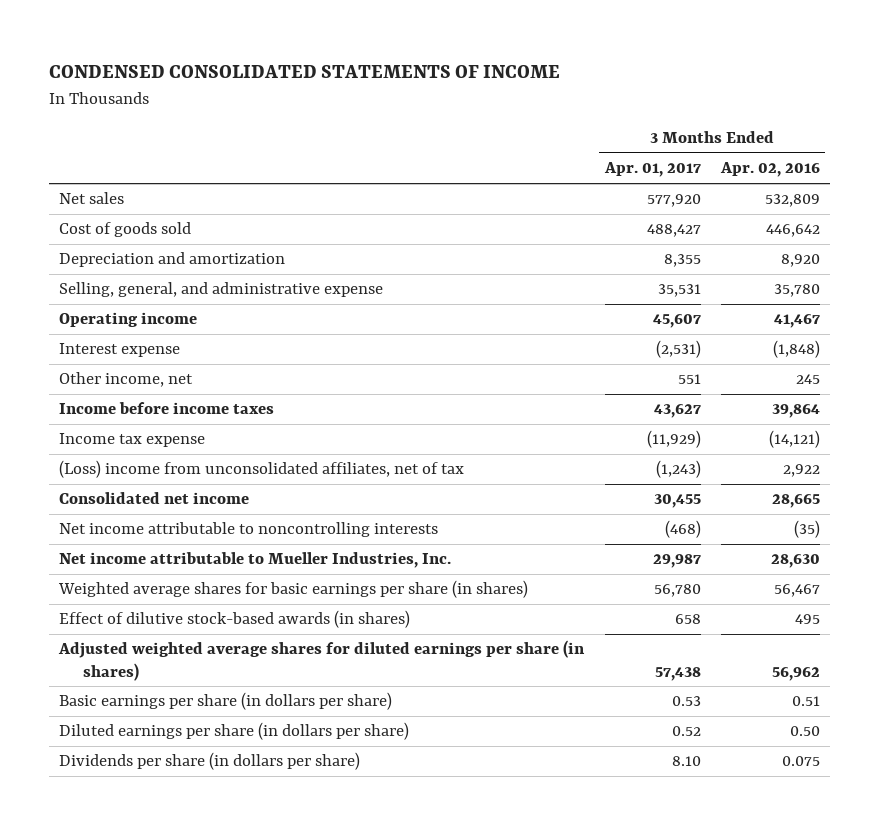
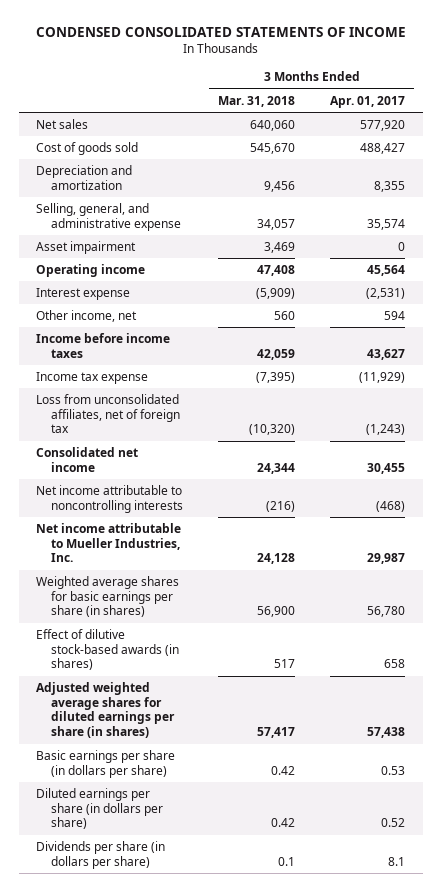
- | 3 Months Ended Apr. 01, 2017 | 3 Months Ended Apr. 02, 2016
+ | 3 Months Ended Mar. 31, 2018 | 3 Months Ended Apr. 01, 2017
- Selling, general, and administrative expense | 35,531 | 35,780
- Operating income | 45,607 | 41,467
+ Selling, general, and administrative expense | 34,057 | 35,574
+ Asset impairment | 3,469 | 0
+ Operating income | 47,408 | 45,564
- Other income, net | 551 | 245
+ Other income, net | 560 | 594
- (Loss) income from unconsolidated affiliates, net of tax | (1,243) | 2,922
+ Loss from unconsolidated affiliates, net of foreign tax | (10,320) | (1,243)
- Dividends per share (in dollars per share) | 8.10 | 0.075
+ Dividends per share (in dollars per share) | 0.1 | 8.1

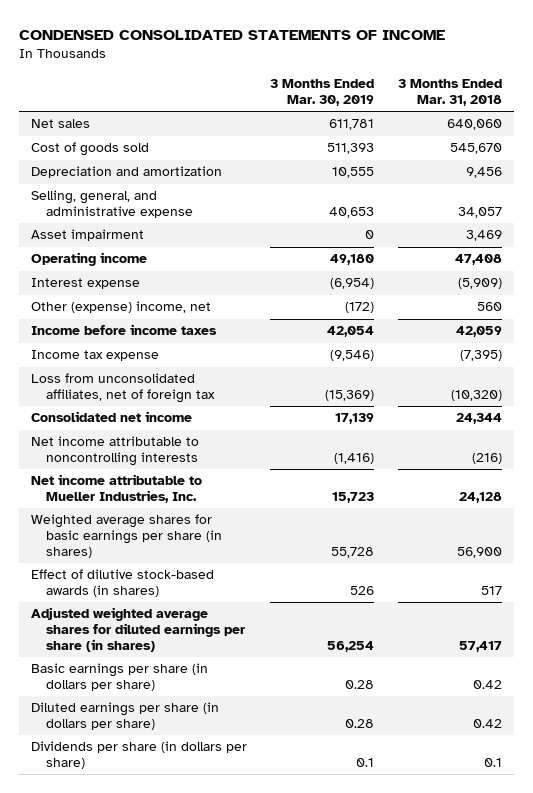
- | 3 Months Ended Mar. 31, 2018 | 3 Months Ended Apr. 01, 2017
+ | 3 Months Ended Mar. 30, 2019 | 3 Months Ended Mar. 31, 2018
- Other income, net | 560 | 594
+ Other (expense) income, net | (172) | 560

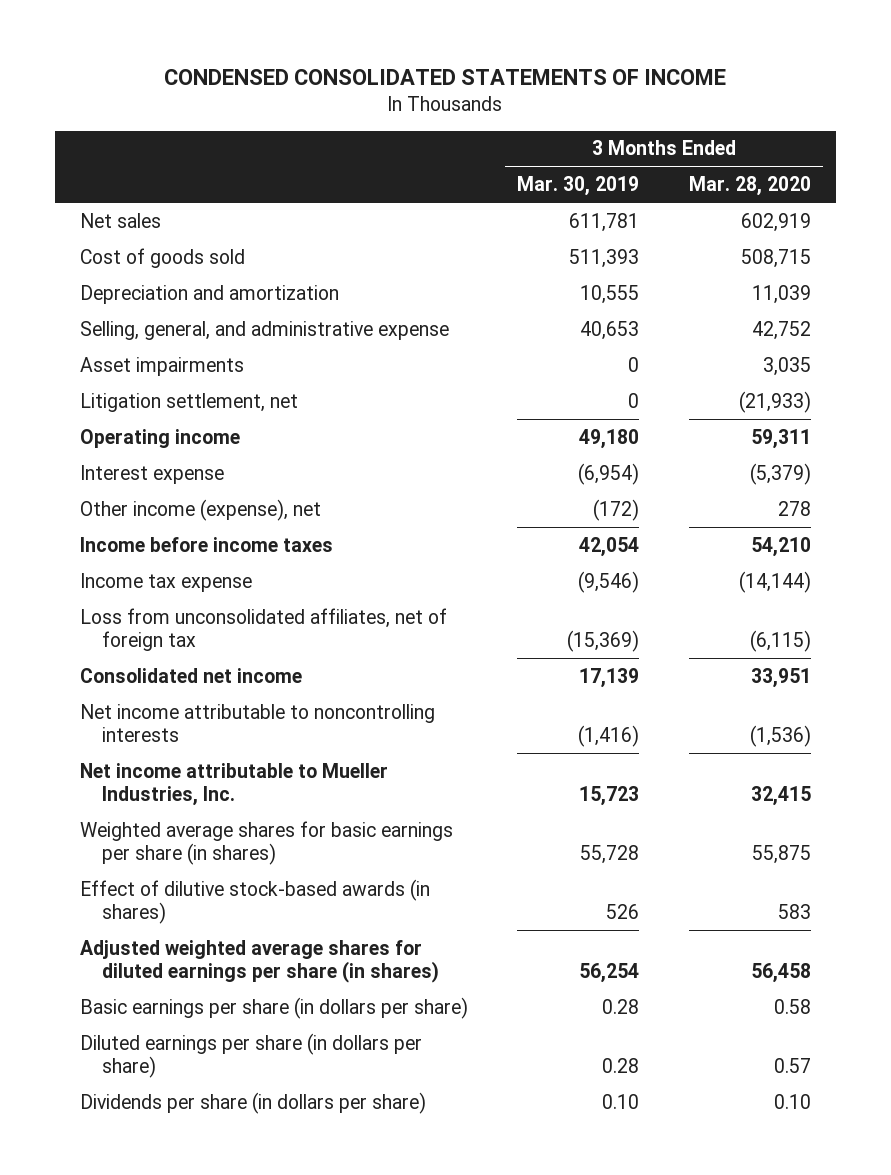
- | 3 Months Ended Mar. 30, 2019 | 3 Months Ended Mar. 31, 2018
+ | 3 Months Ended Mar. 30, 2019 | 3 Months Ended Mar. 28, 2020
- Asset impairment | 0 | 3,469
+ Asset impairments | 0 | 3,035
+ Litigation settlement, net | 0 | (21,933)
- Other (expense) income, net | (172) | 560
+ Other income (expense), net | (172) | 278
- Dividends per share (in dollars per share) | 0.1 | 0.1
+ Dividends per share (in dollars per share) | 0.10 | 0.10

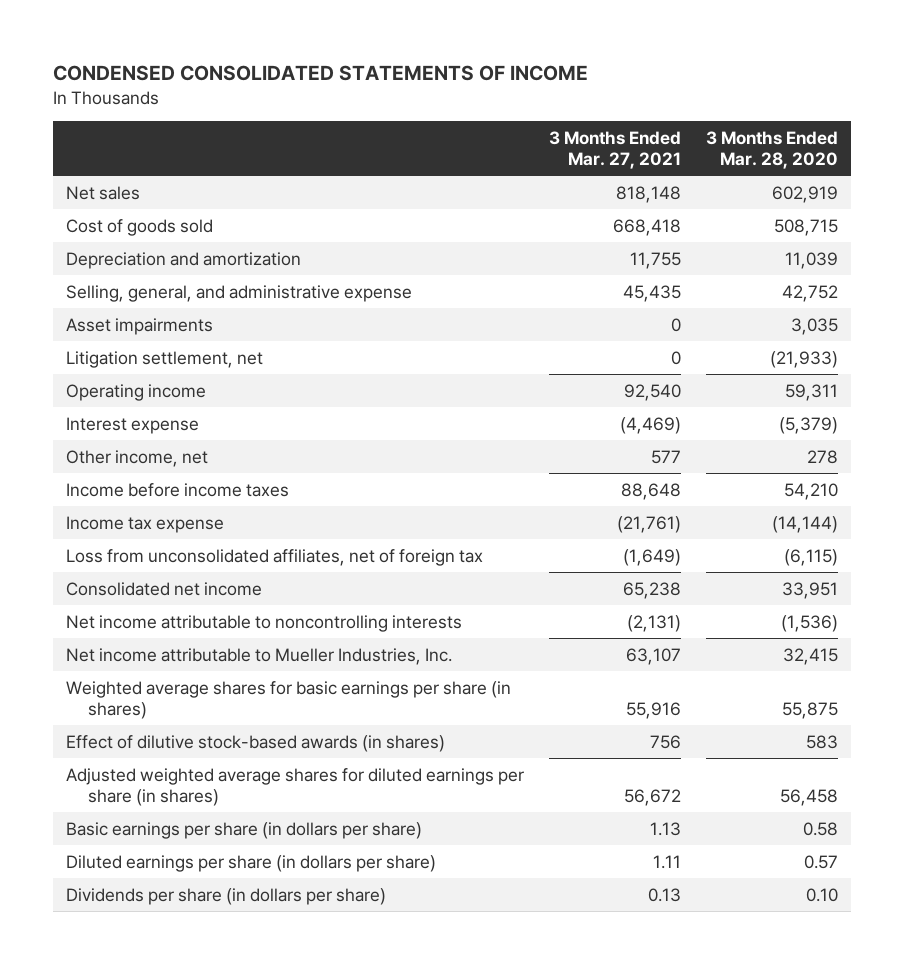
- | 3 Months Ended Mar. 30, 2019 | 3 Months Ended Mar. 28, 2020
+ | 3 Months Ended Mar. 27, 2021 | 3 Months Ended Mar. 28, 2020
- Other income (expense), net | (172) | 278
+ Other income, net | 577 | 278

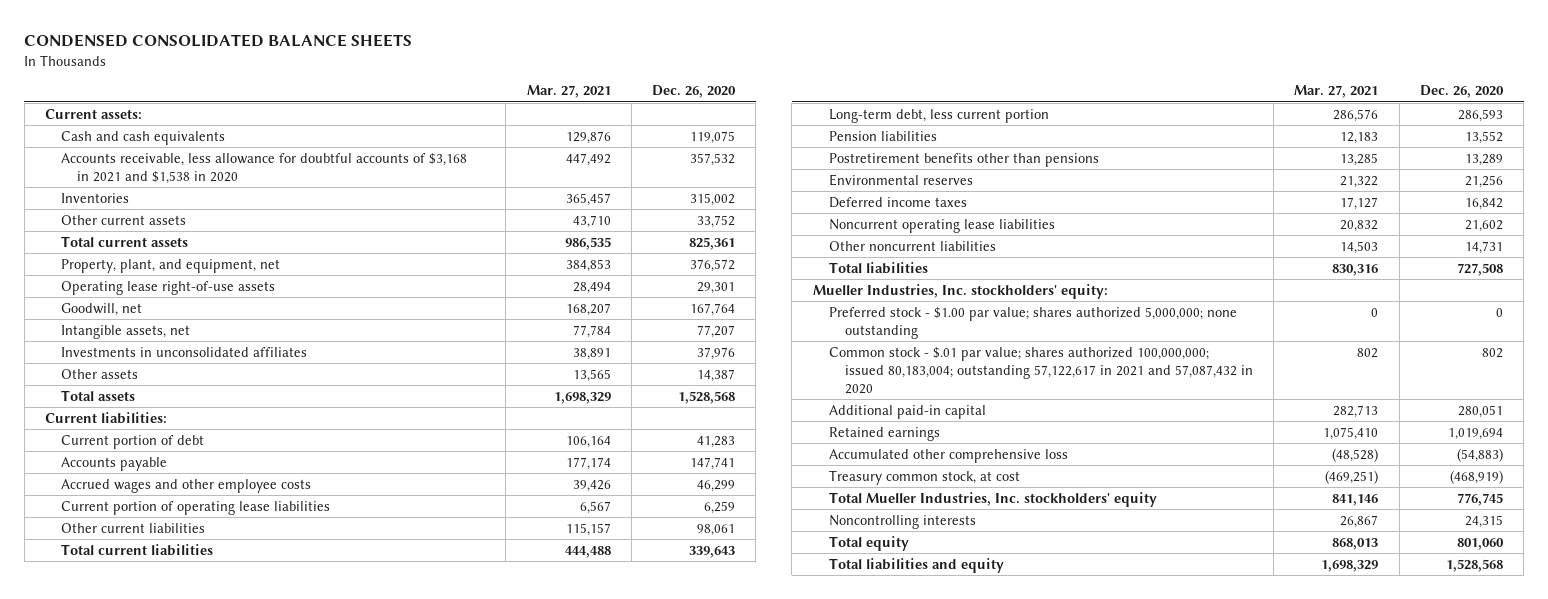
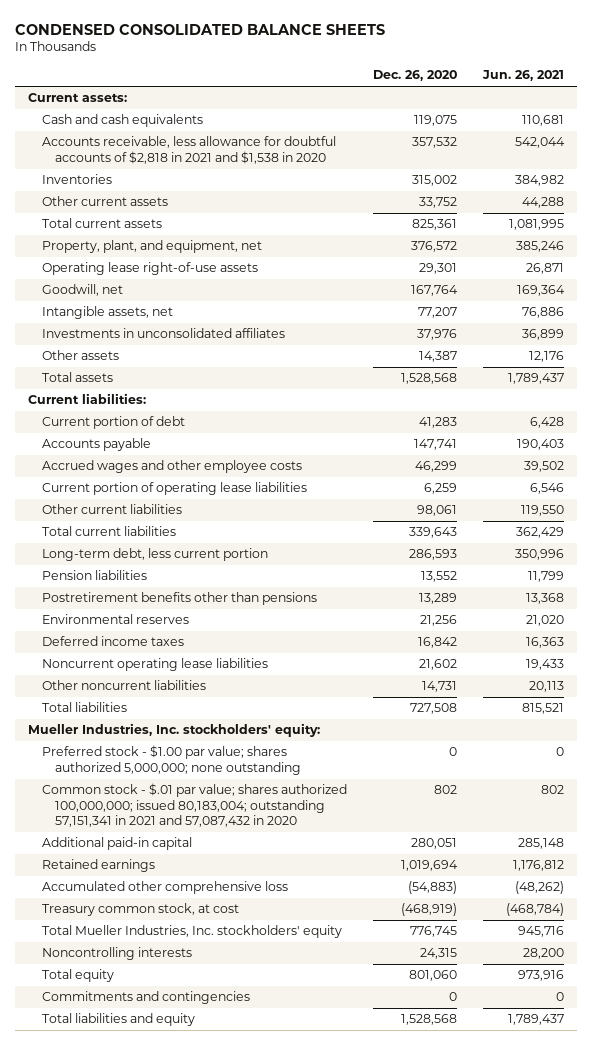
- | Mar. 27, 2021 | Dec. 26, 2020
+ | Dec. 26, 2020 | Jun. 26, 2021
- Accounts receivable, less allowance for doubtful accounts of $3,168 in 2021 and $1,538 in 2020 | 447,492 | 357,532
+ Accounts receivable, less allowance for doubtful accounts of $2,818 in 2021 and $1,538 in 2020 | 357,532 | 542,044
- Common stock - $.01 par value; shares authorized 100,000,000; issued 80,183,004; outstanding 57,122,617 in 2021 and 57,087,432 in 2020 | 802 | 802
+ Common stock - $.01 par value; shares authorized 100,000,000; issued 80,183,004; outstanding 57,151,341 in 2021 and 57,087,432 in 2020 | 802 | 802
+ Commitments and contingencies | 0 | 0

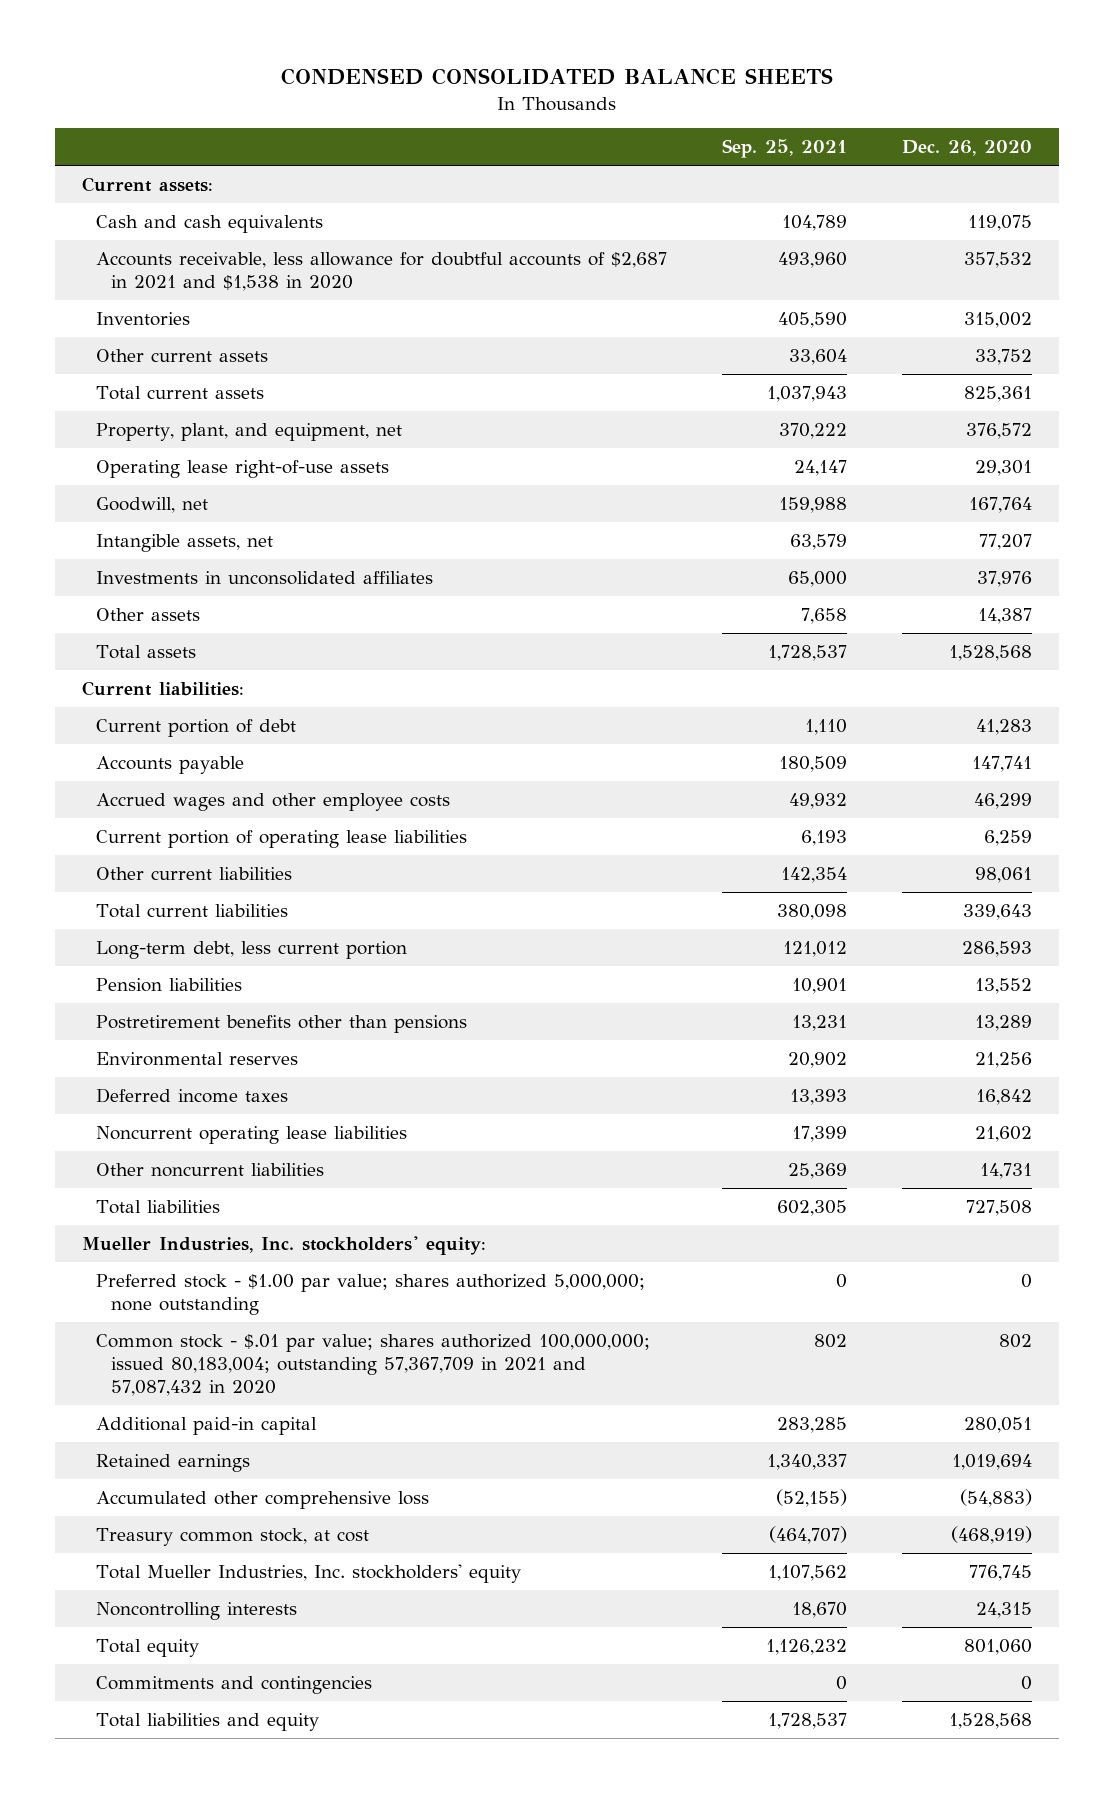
- | Dec. 26, 2020 | Jun. 26, 2021
+ | Sep. 25, 2021 | Dec. 26, 2020
- Accounts receivable, less allowance for doubtful accounts of $2,818 in 2021 and $1,538 in 2020 | 357,532 | 542,044
+ Accounts receivable, less allowance for doubtful accounts of $2,687 in 2021 and $1,538 in 2020 | 493,960 | 357,532
- Common stock - $.01 par value; shares authorized 100,000,000; issued 80,183,004; outstanding 57,151,341 in 2021 and 57,087,432 in 2020 | 802 | 802
+ Common stock - $.01 par value; shares authorized 100,000,000; issued 80,183,004; outstanding 57,367,709 in 2021 and 57,087,432 in 2020 | 802 | 802

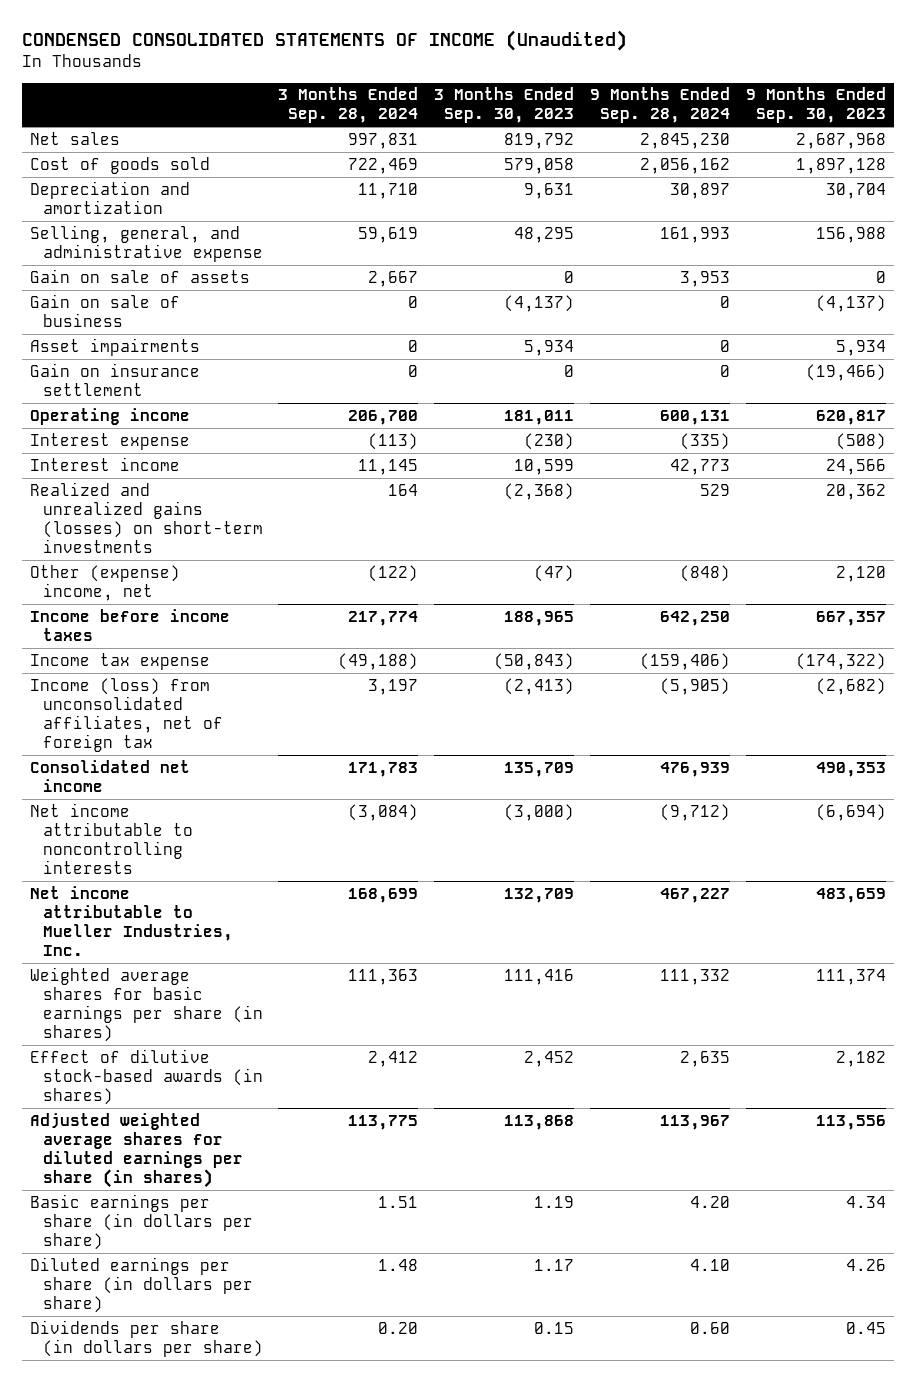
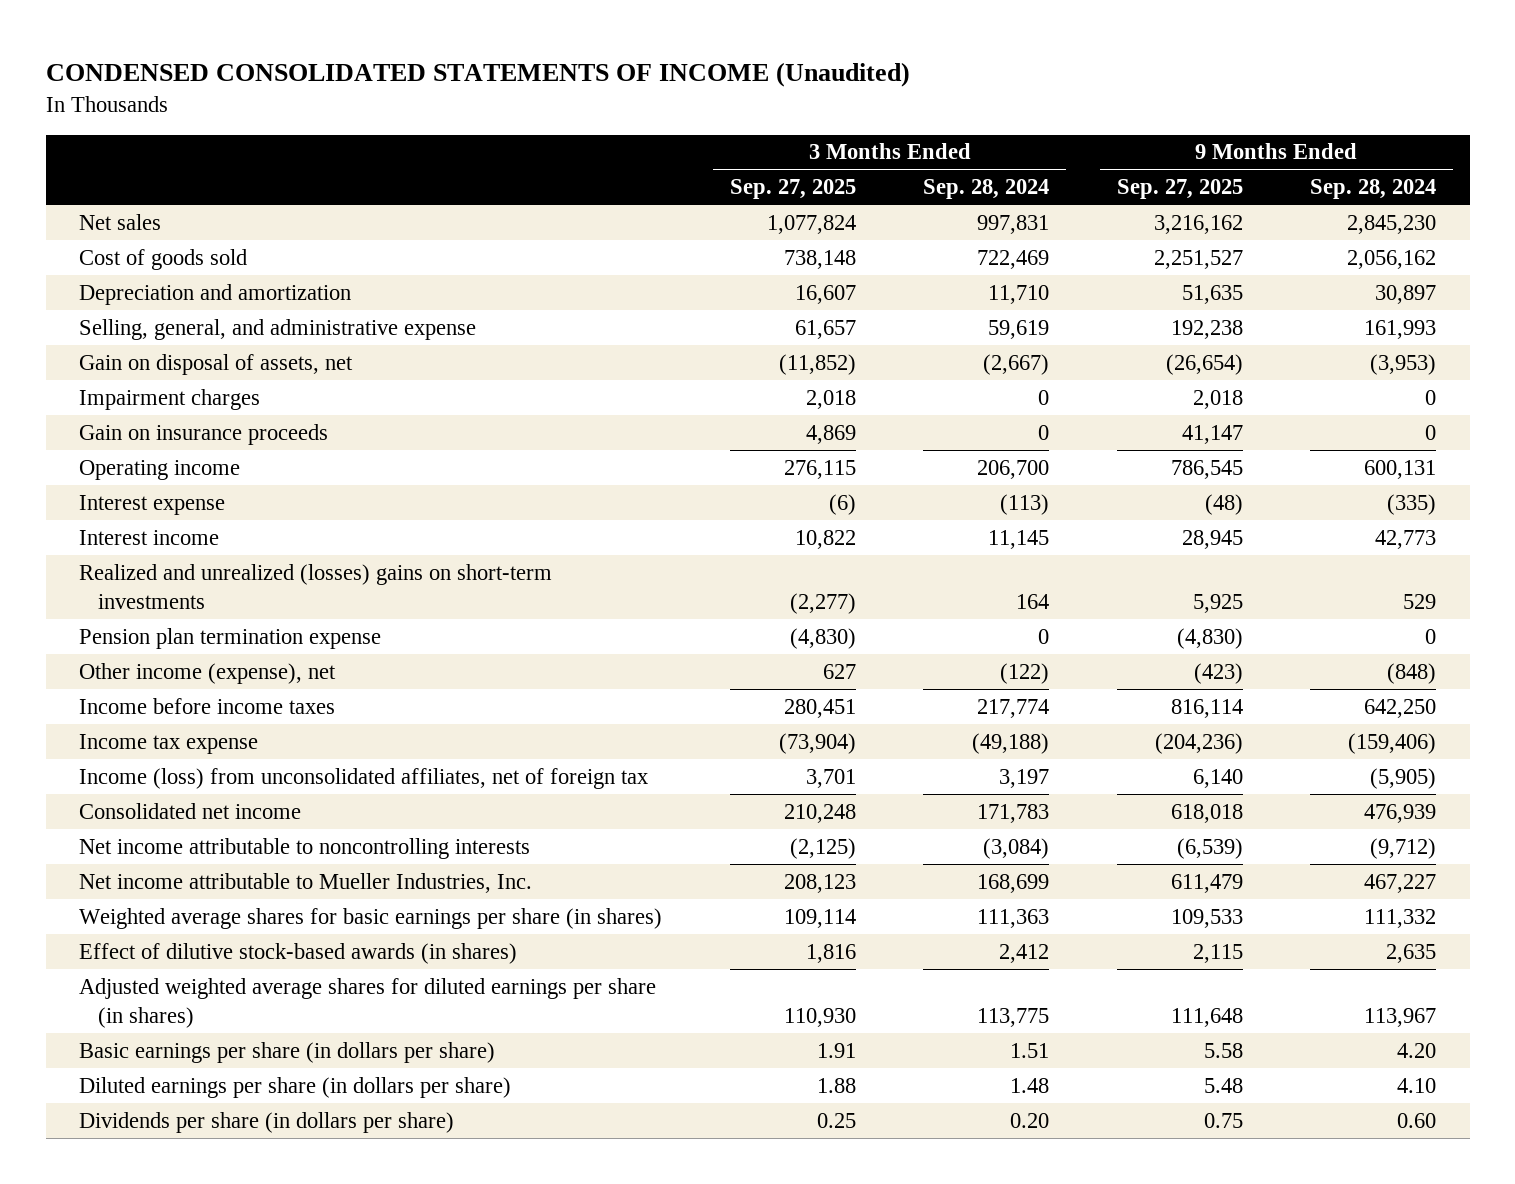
- | 3 Months Ended Sep. 28, 2024 | 3 Months Ended Sep. 30, 2023 | 9 Months Ended Sep. 28, 2024 | 9 Months Ended Sep. 30, 2023
+ | 3 Months Ended Sep. 27, 2025 | 3 Months Ended Sep. 28, 2024 | 9 Months Ended Sep. 27, 2025 | 9 Months Ended Sep. 28, 2024
- Gain on sale of assets | 2,667 | 0 | 3,953 | 0
- Gain on sale of business | 0 | (4,137) | 0 | (4,137)
- Asset impairments | 0 | 5,934 | 0 | 5,934
- Gain on insurance settlement | 0 | 0 | 0 | (19,466)
+ Gain on disposal of assets, net | (11,852) | (2,667) | (26,654) | (3,953)
+ Impairment charges | 2,018 | 0 | 2,018 | 0
+ Gain on insurance proceeds | 4,869 | 0 | 41,147 | 0
- Realized and unrealized gains (losses) on short-term investments | 164 | (2,368) | 529 | 20,362
- Other (expense) income, net | (122) | (47) | (848) | 2,120
+ Realized and unrealized (losses) gains on short-term investments | (2,277) | 164 | 5,925 | 529
+ Pension plan termination expense | (4,830) | 0 | (4,830) | 0
+ Other income (expense), net | 627 | (122) | (423) | (848)

